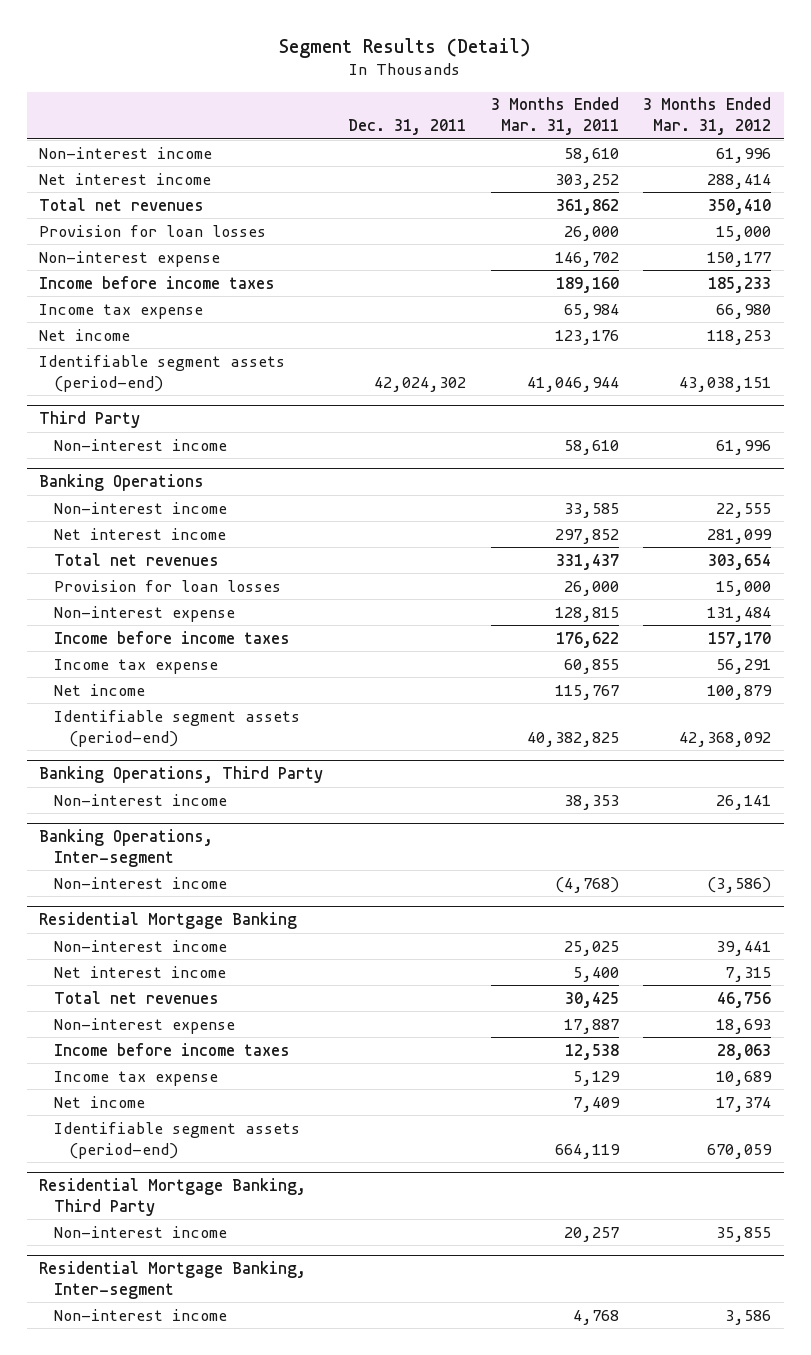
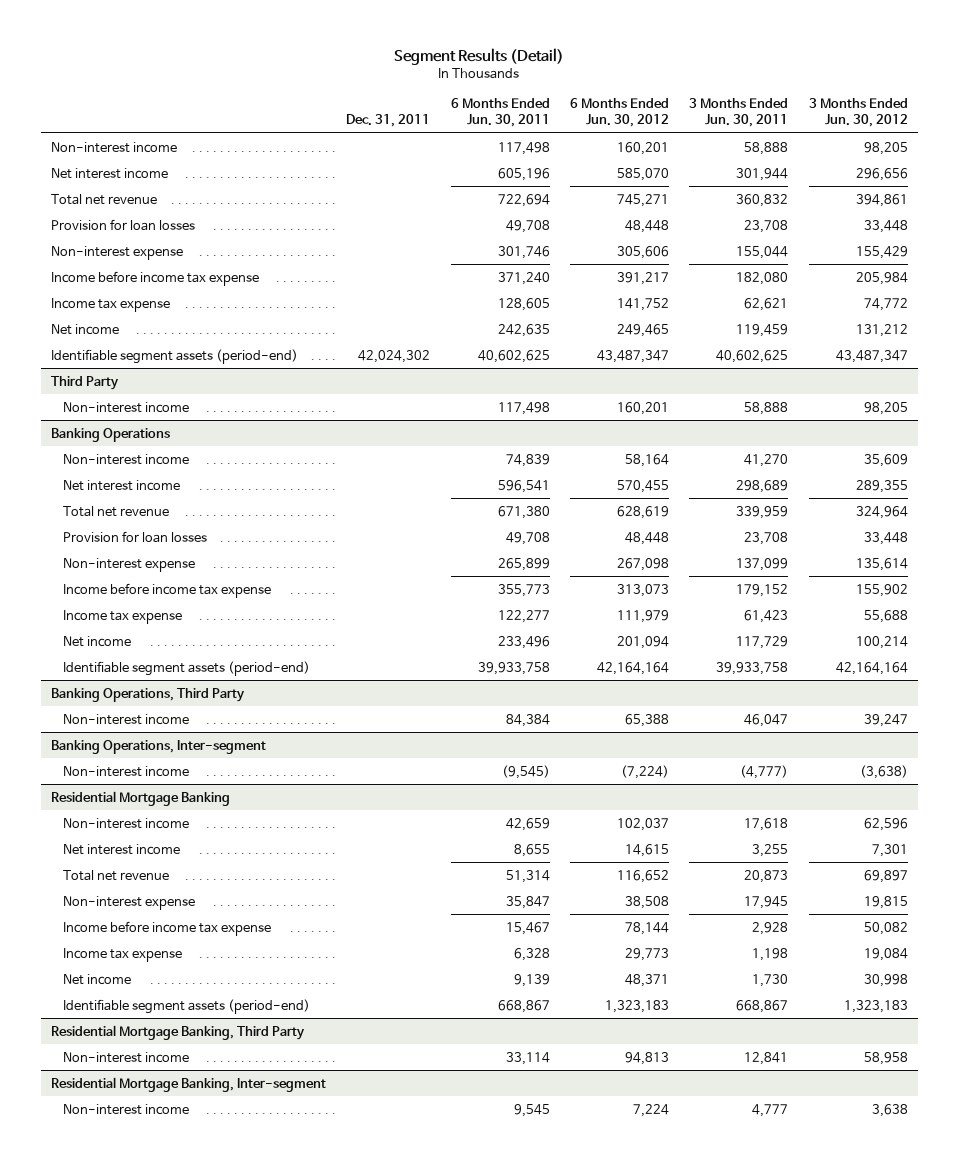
- | Dec. 31, 2011 | 3 Months Ended Mar. 31, 2011 | 3 Months Ended Mar. 31, 2012
+ | Dec. 31, 2011 | 6 Months Ended Jun. 30, 2011 | 6 Months Ended Jun. 30, 2012 | 3 Months Ended Jun. 30, 2011 | 3 Months Ended Jun. 30, 2012
- Total net revenues | | 361,862 | 350,410
+ Total net revenue | | 722,694 | 745,271 | 360,832 | 394,861
- Income before income taxes | | 189,160 | 185,233
+ Income before income tax expense | | 371,240 | 391,217 | 182,080 | 205,984
@ Banking Operations
- Total net revenues | | 331,437 | 303,654
+ Total net revenue | | 671,380 | 628,619 | 339,959 | 324,964
- Income before income taxes | | 176,622 | 157,170
+ Income before income tax expense | | 355,773 | 313,073 | 179,152 | 155,902
@ Residential Mortgage Banking
- Total net revenues | | 30,425 | 46,756
+ Total net revenue | | 51,314 | 116,652 | 20,873 | 69,897
- Income before income taxes | | 12,538 | 28,063
+ Income before income tax expense | | 15,467 | 78,144 | 2,928 | 50,082

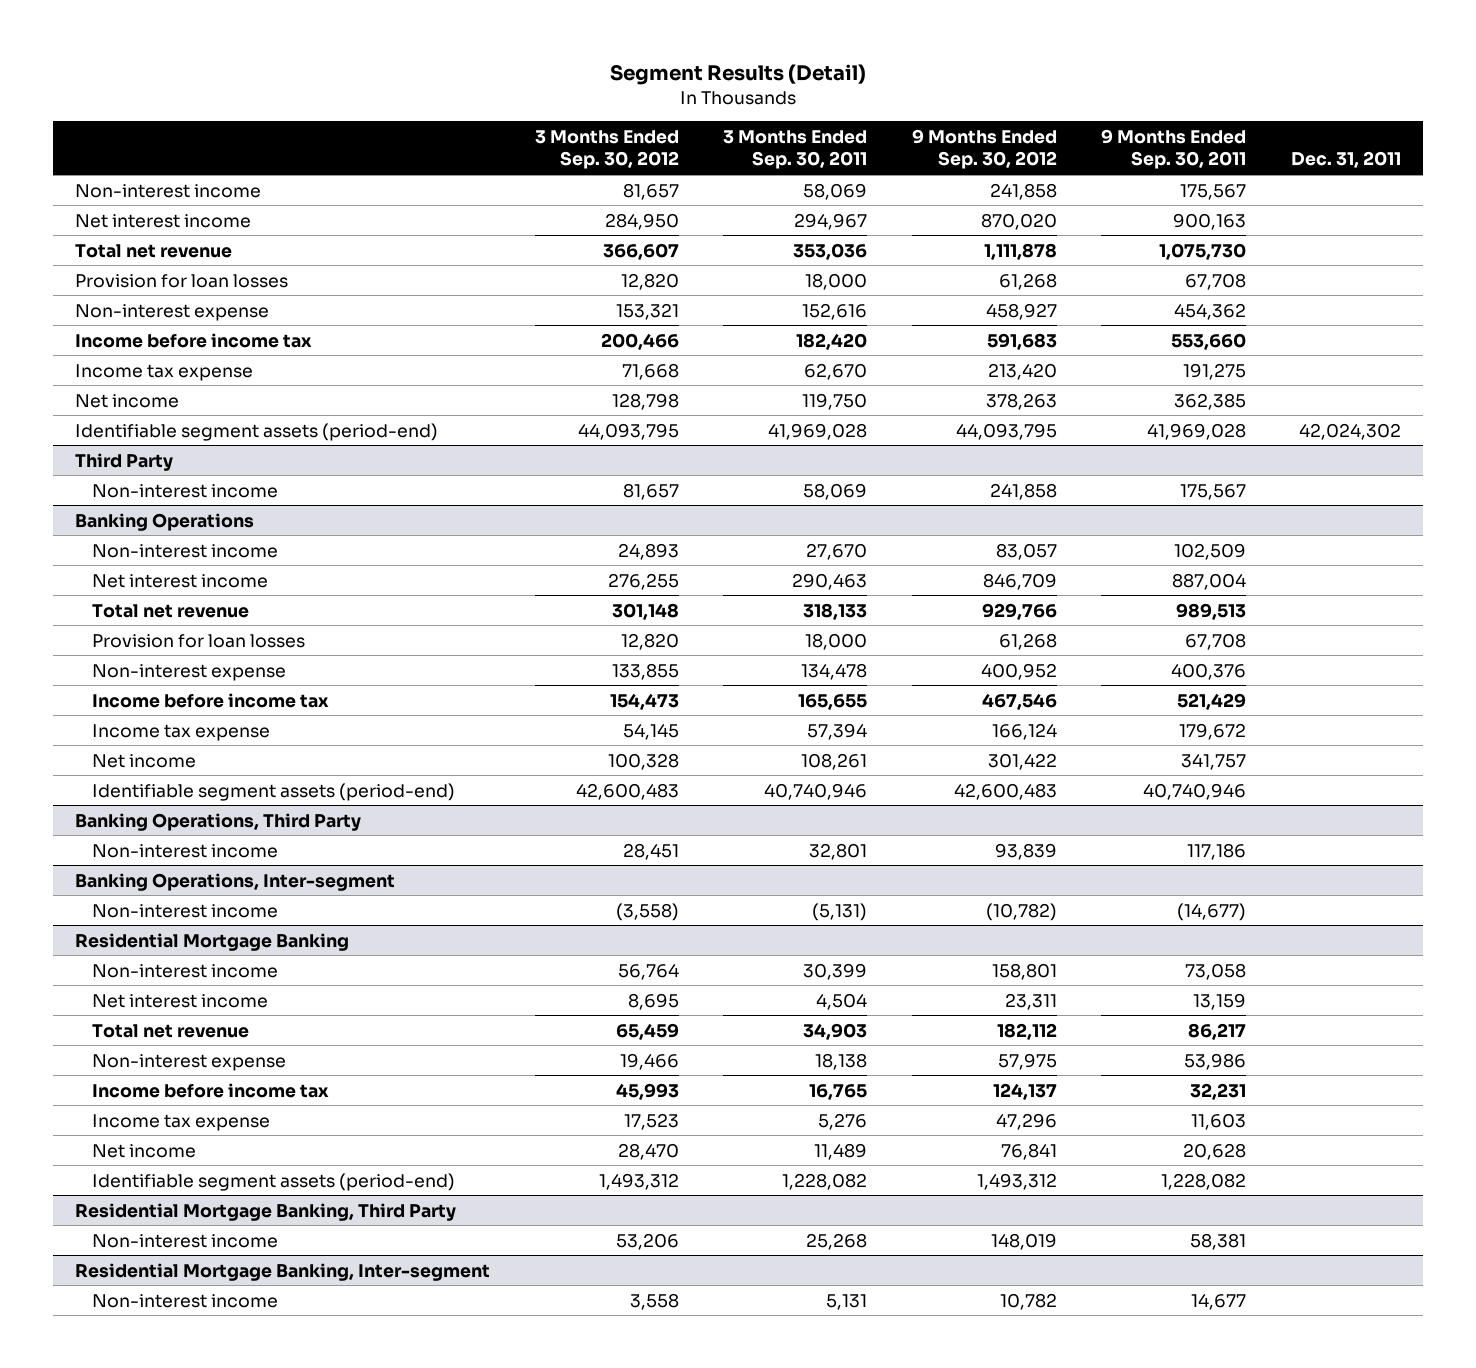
- | Dec. 31, 2011 | 6 Months Ended Jun. 30, 2011 | 6 Months Ended Jun. 30, 2012 | 3 Months Ended Jun. 30, 2011 | 3 Months Ended Jun. 30, 2012
+ | 3 Months Ended Sep. 30, 2012 | 3 Months Ended Sep. 30, 2011 | 9 Months Ended Sep. 30, 2012 | 9 Months Ended Sep. 30, 2011 | Dec. 31, 2011
- Income before income tax expense | | 371,240 | 391,217 | 182,080 | 205,984
+ Income before income tax | 200,466 | 182,420 | 591,683 | 553,660 |
@ Banking Operations
- Income before income tax expense | | 355,773 | 313,073 | 179,152 | 155,902
+ Income before income tax | 154,473 | 165,655 | 467,546 | 521,429 |
@ Residential Mortgage Banking
- Income before income tax expense | | 15,467 | 78,144 | 2,928 | 50,082
+ Income before income tax | 45,993 | 16,765 | 124,137 | 32,231 |

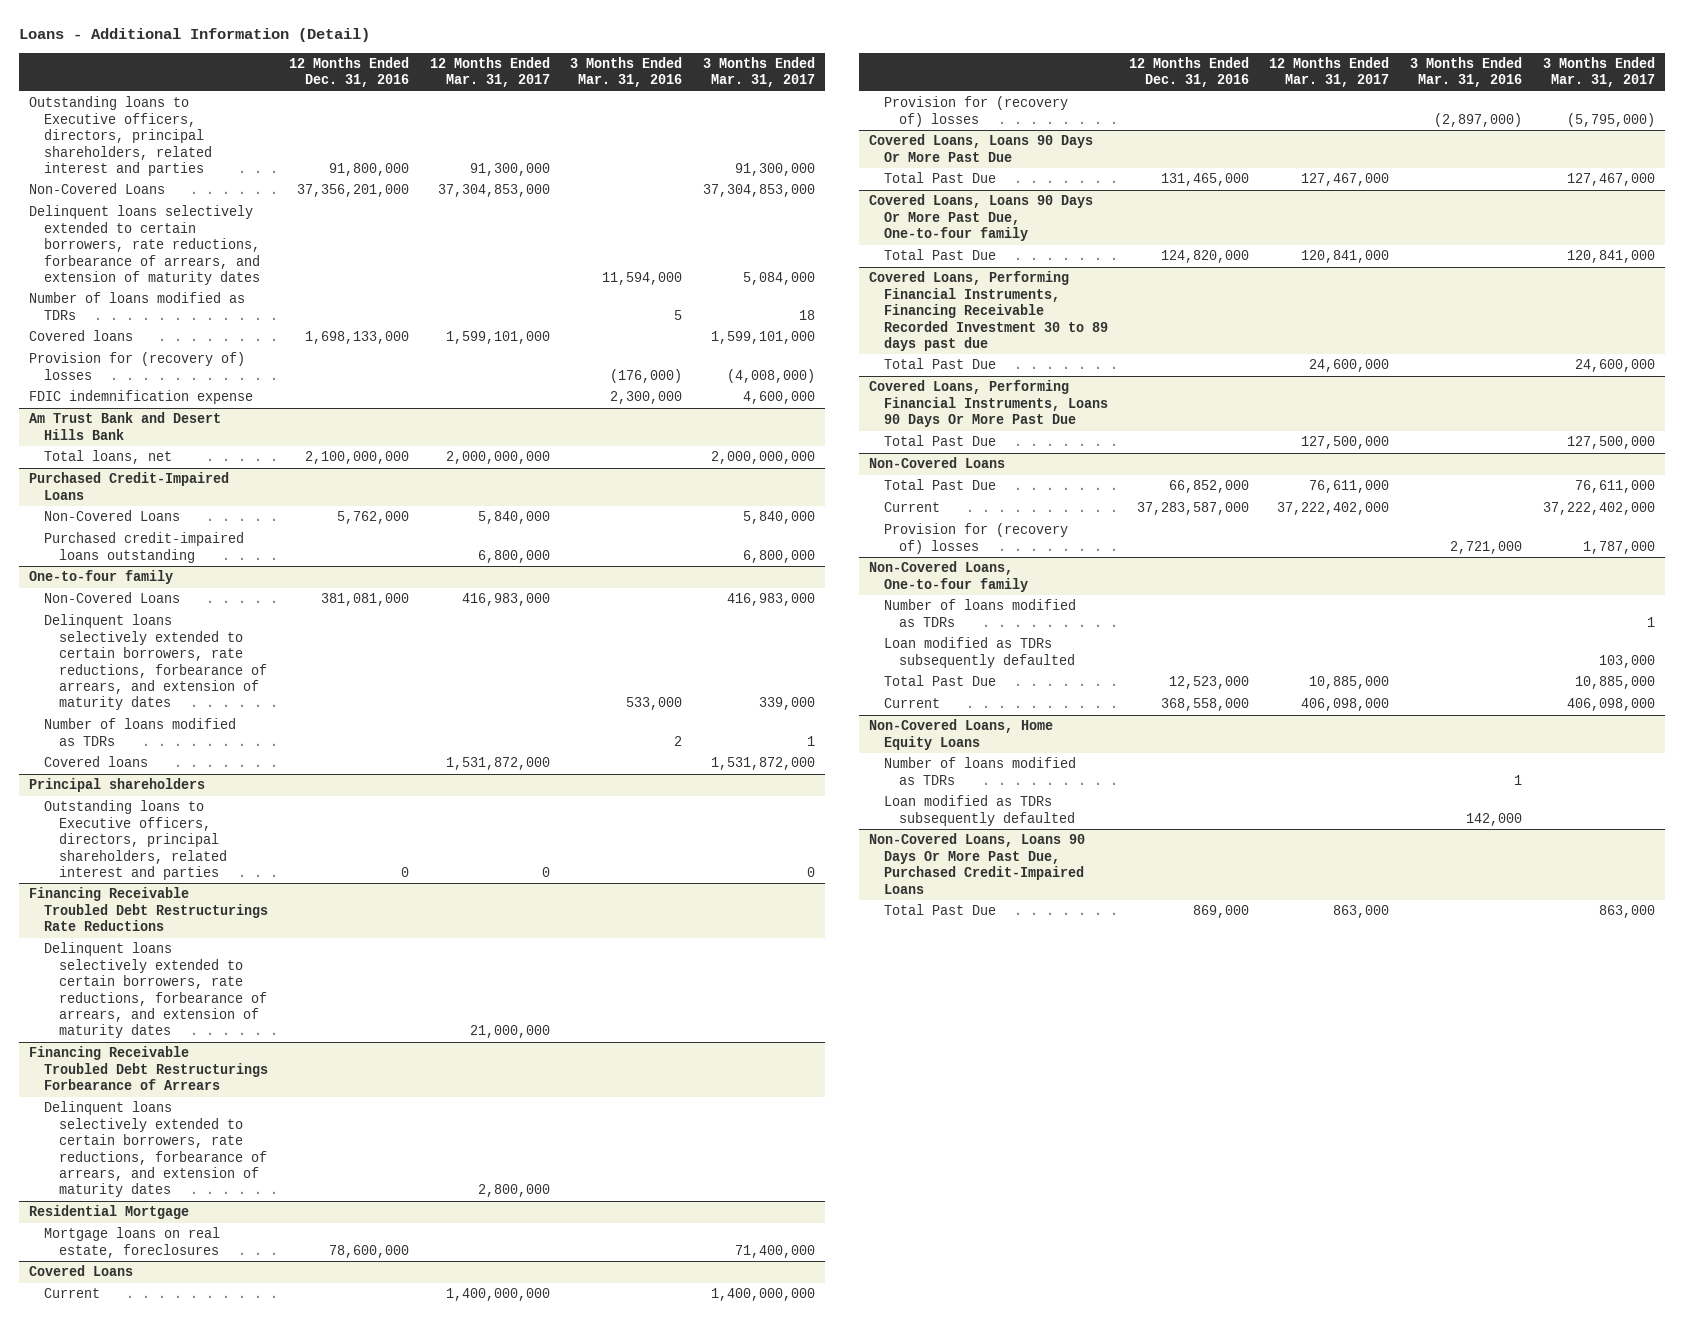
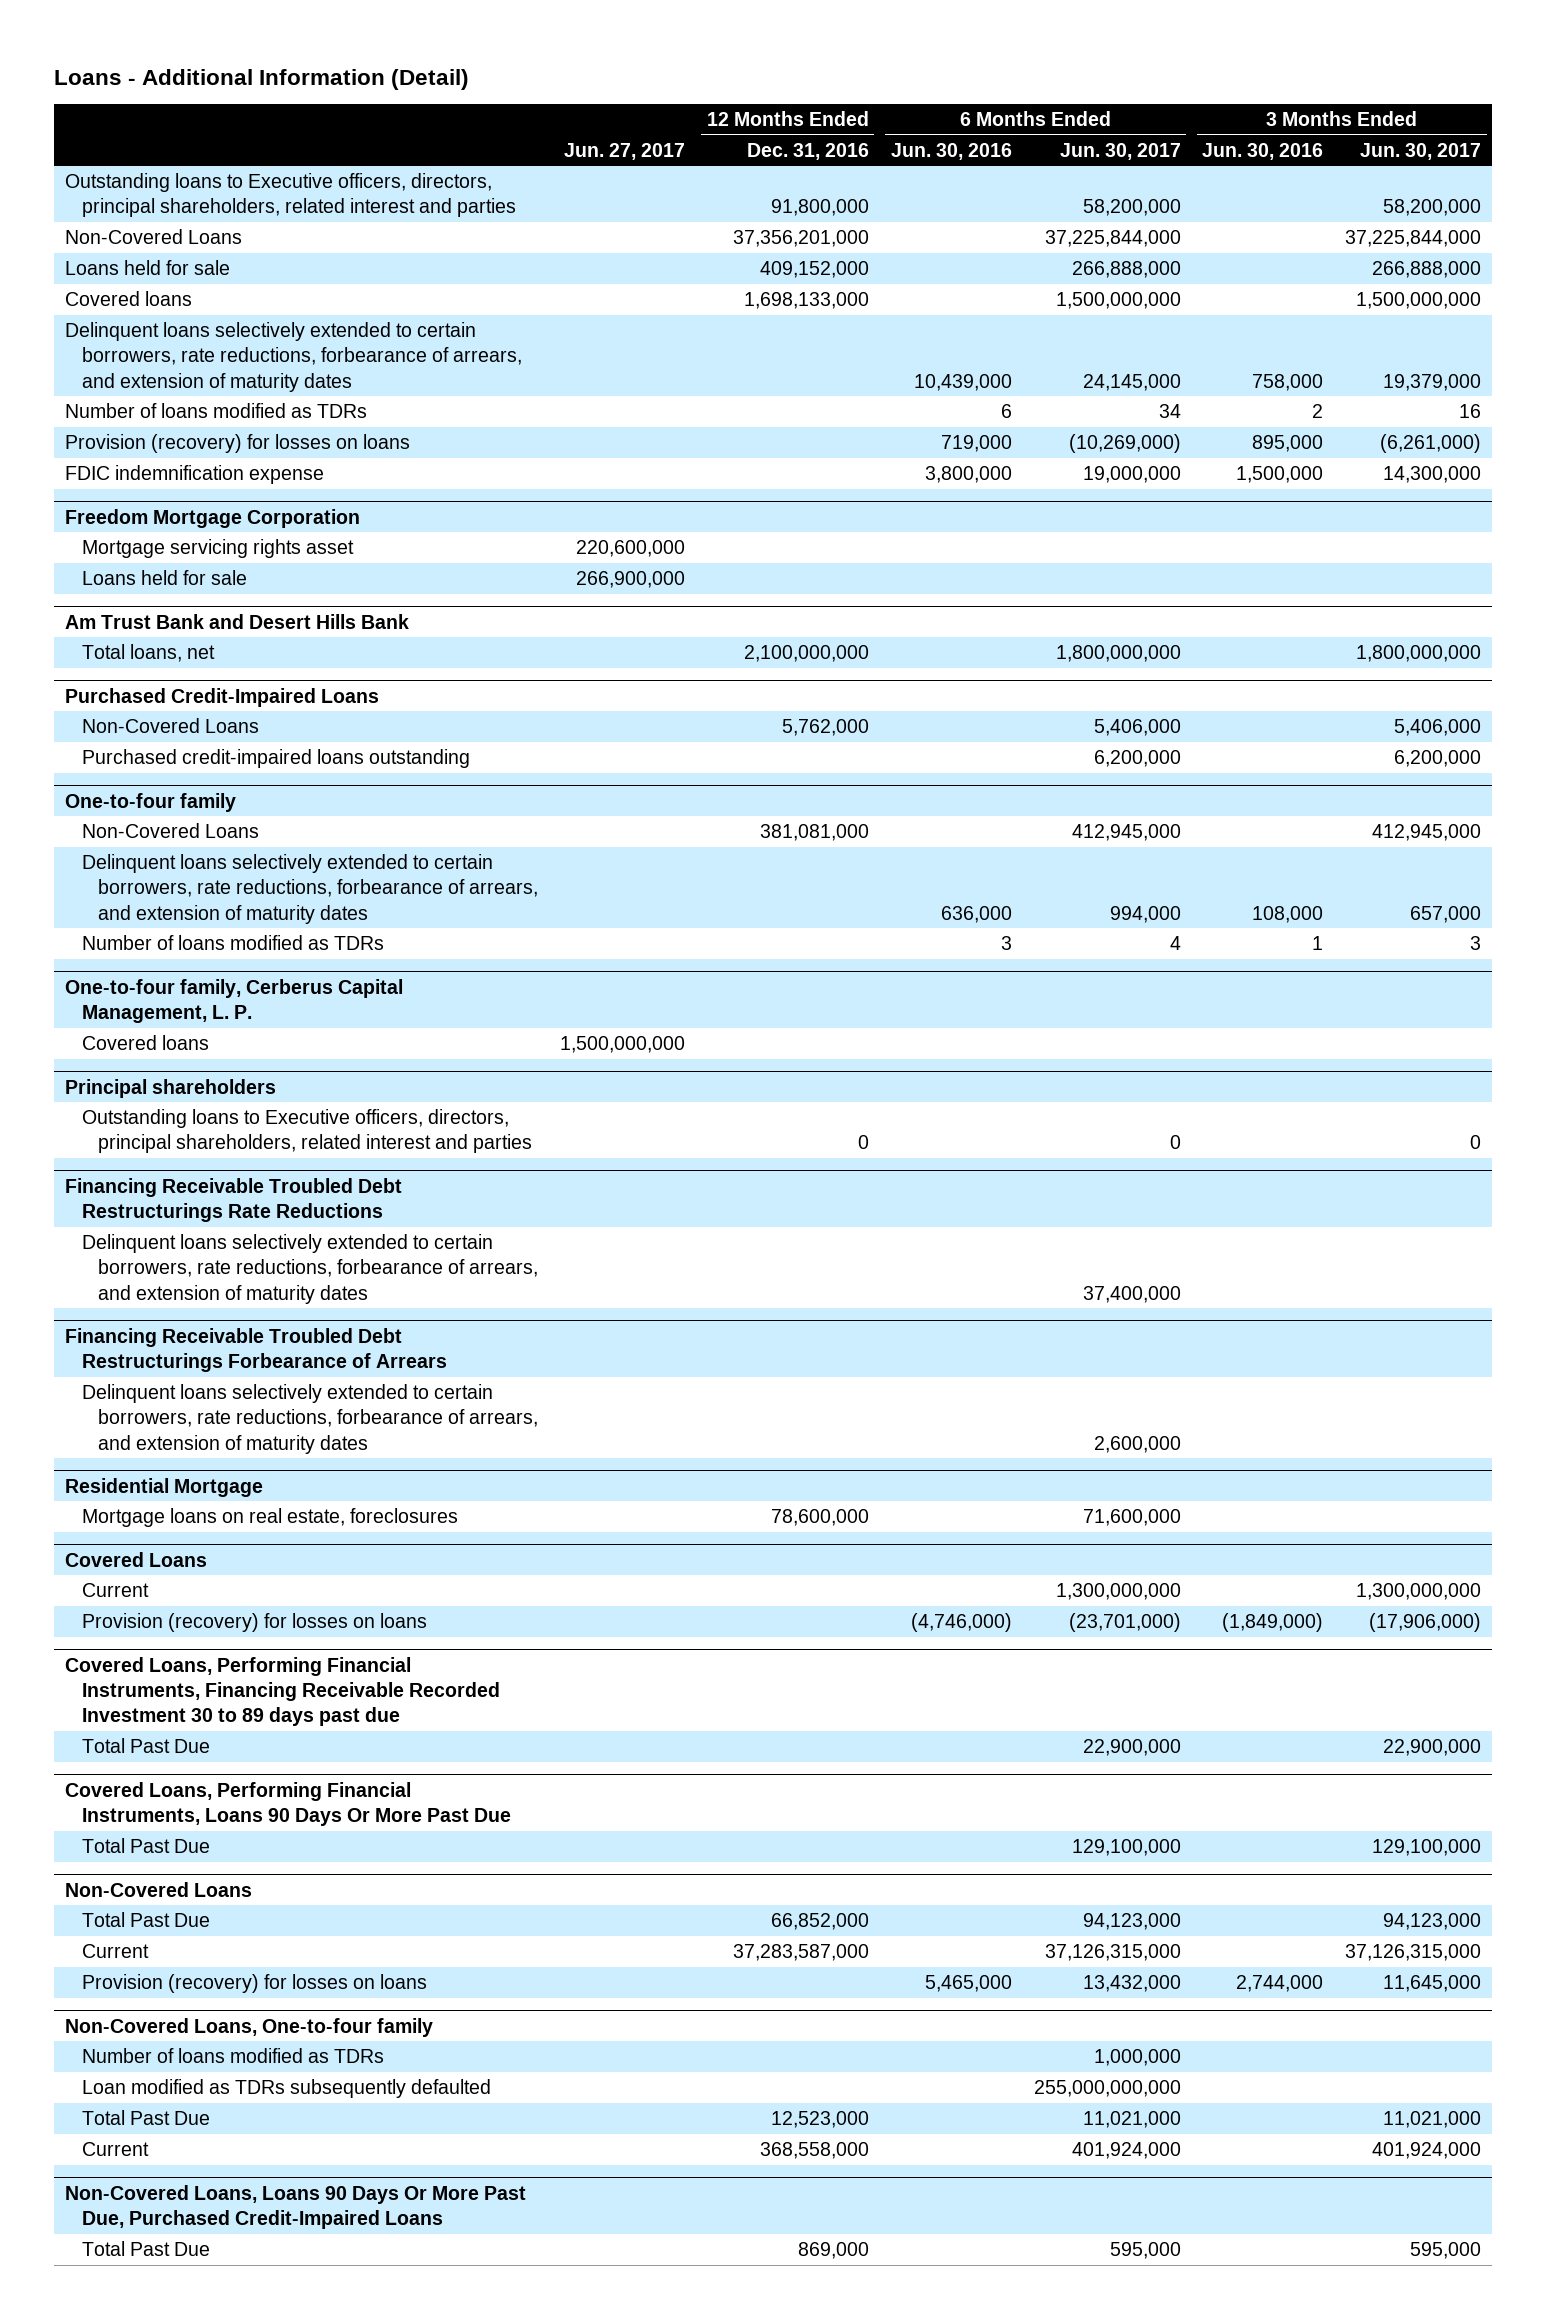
- | 12 Months Ended Dec. 31, 2016 | 12 Months Ended Mar. 31, 2017 | 3 Months Ended Mar. 31, 2016 | 3 Months Ended Mar. 31, 2017
+ | Jun. 27, 2017 | 12 Months Ended Dec. 31, 2016 | 6 Months Ended Jun. 30, 2016 | 6 Months Ended Jun. 30, 2017 | 3 Months Ended Jun. 30, 2016 | 3 Months Ended Jun. 30, 2017
+ Loans held for sale | | 409,152,000 | | 266,888,000 | | 266,888,000
moved up: Covered loans | | 1,698,133,000 | | 1,500,000,000 | | 1,500,000,000
- Provision for (recovery of) losses | | | (176,000) | (4,008,000)
+ Provision (recovery) for losses on loans | | | 719,000 | (10,269,000) | 895,000 | (6,261,000)
+ Freedom Mortgage Corporation
+ Mortgage servicing rights asset | 220,600,000 | | | | |
+ Loans held for sale | 266,900,000 | | | | |
@ One-to-four family
- Covered loans | | 1,531,872,000 | | 1,531,872,000
+ One-to-four family, Cerberus Capital Management, L. P.
+ Covered loans | 1,500,000,000 | | | | |
@ Covered Loans
- Provision for (recovery of) losses | | | (2,897,000) | (5,795,000)
- Covered Loans, Loans 90 Days Or More Past Due
- Total Past Due | 131,465,000 | 127,467,000 | | 127,467,000
- Covered Loans, Loans 90 Days Or More Past Due, One-to-four family
- Total Past Due | 124,820,000 | 120,841,000 | | 120,841,000
@ Covered Loans
+ Provision (recovery) for losses on loans | | | (4,746,000) | (23,701,000) | (1,849,000) | (17,906,000)
@ Non-Covered Loans
- Provision for (recovery of) losses | | | 2,721,000 | 1,787,000
+ Provision (recovery) for losses on loans | | | 5,465,000 | 13,432,000 | 2,744,000 | 11,645,000
- Non-Covered Loans, Home Equity Loans
- Number of loans modified as TDRs | | | 1 |
- Loan modified as TDRs subsequently defaulted | | | 142,000 |

